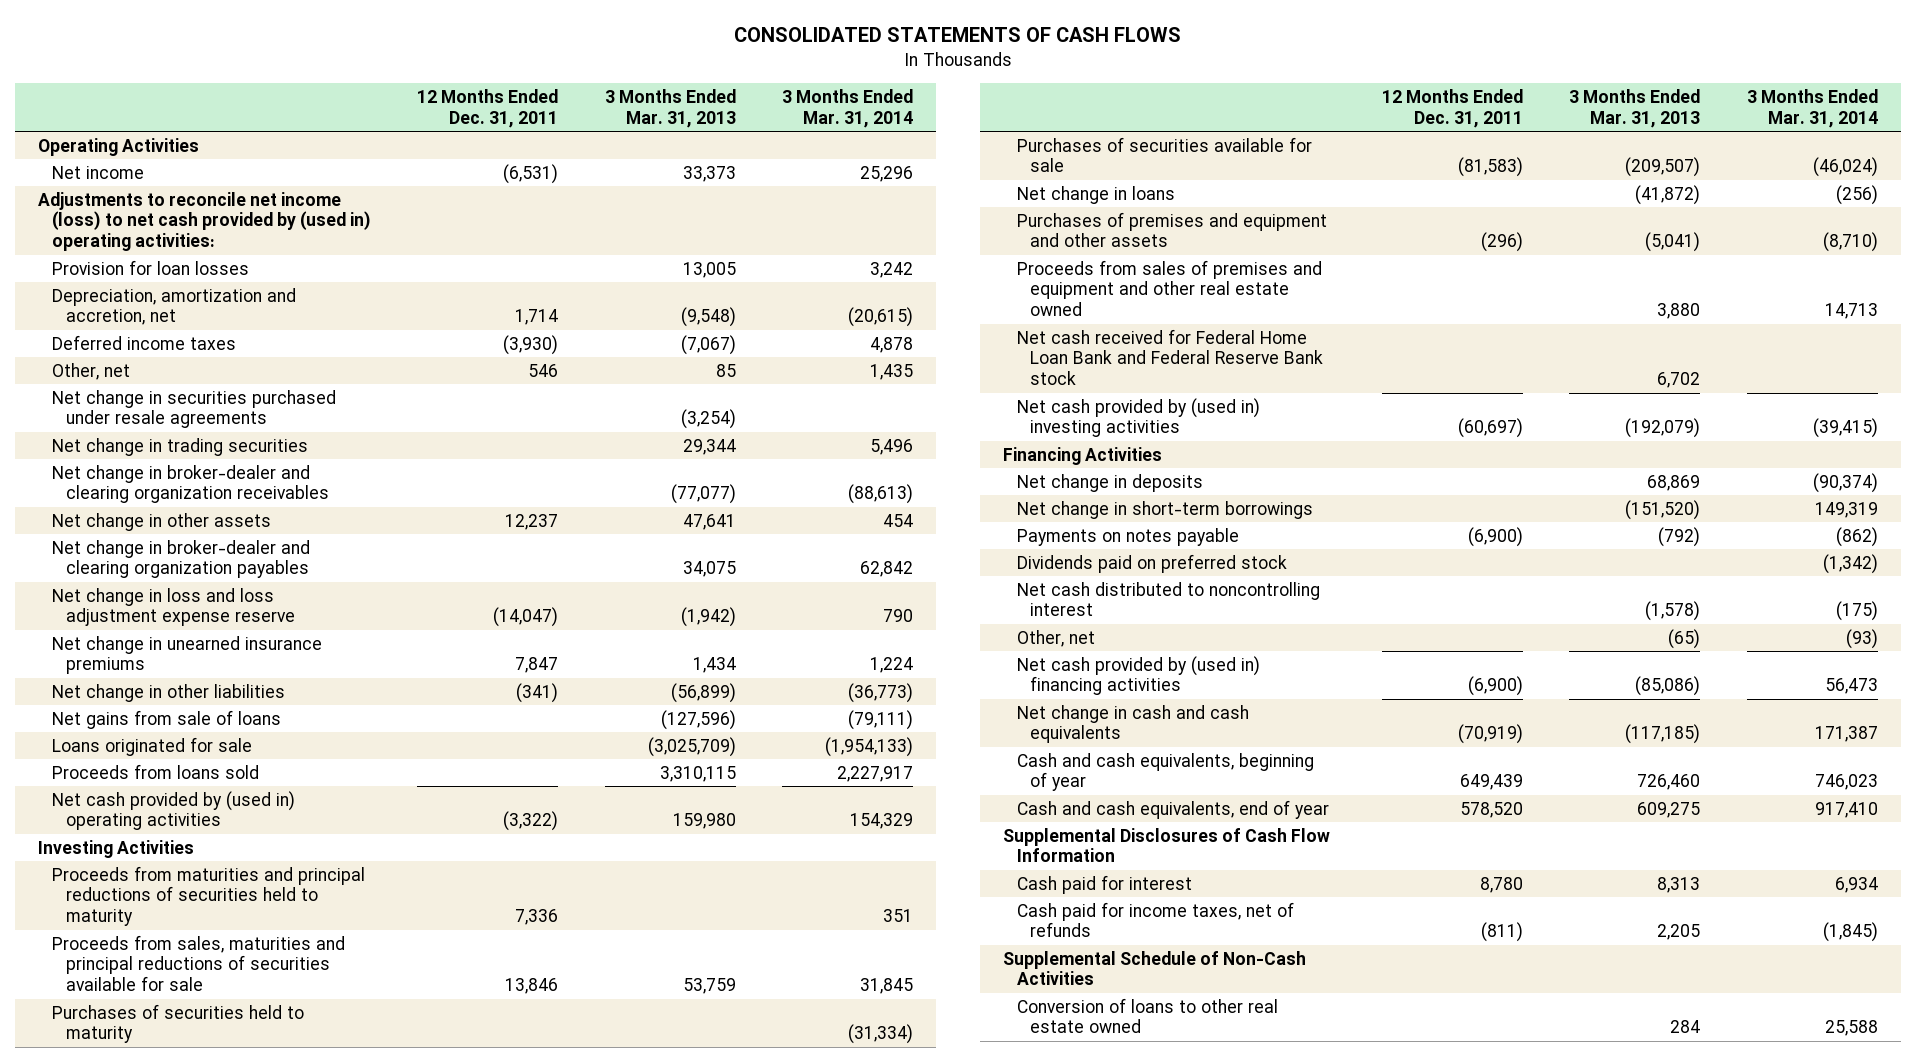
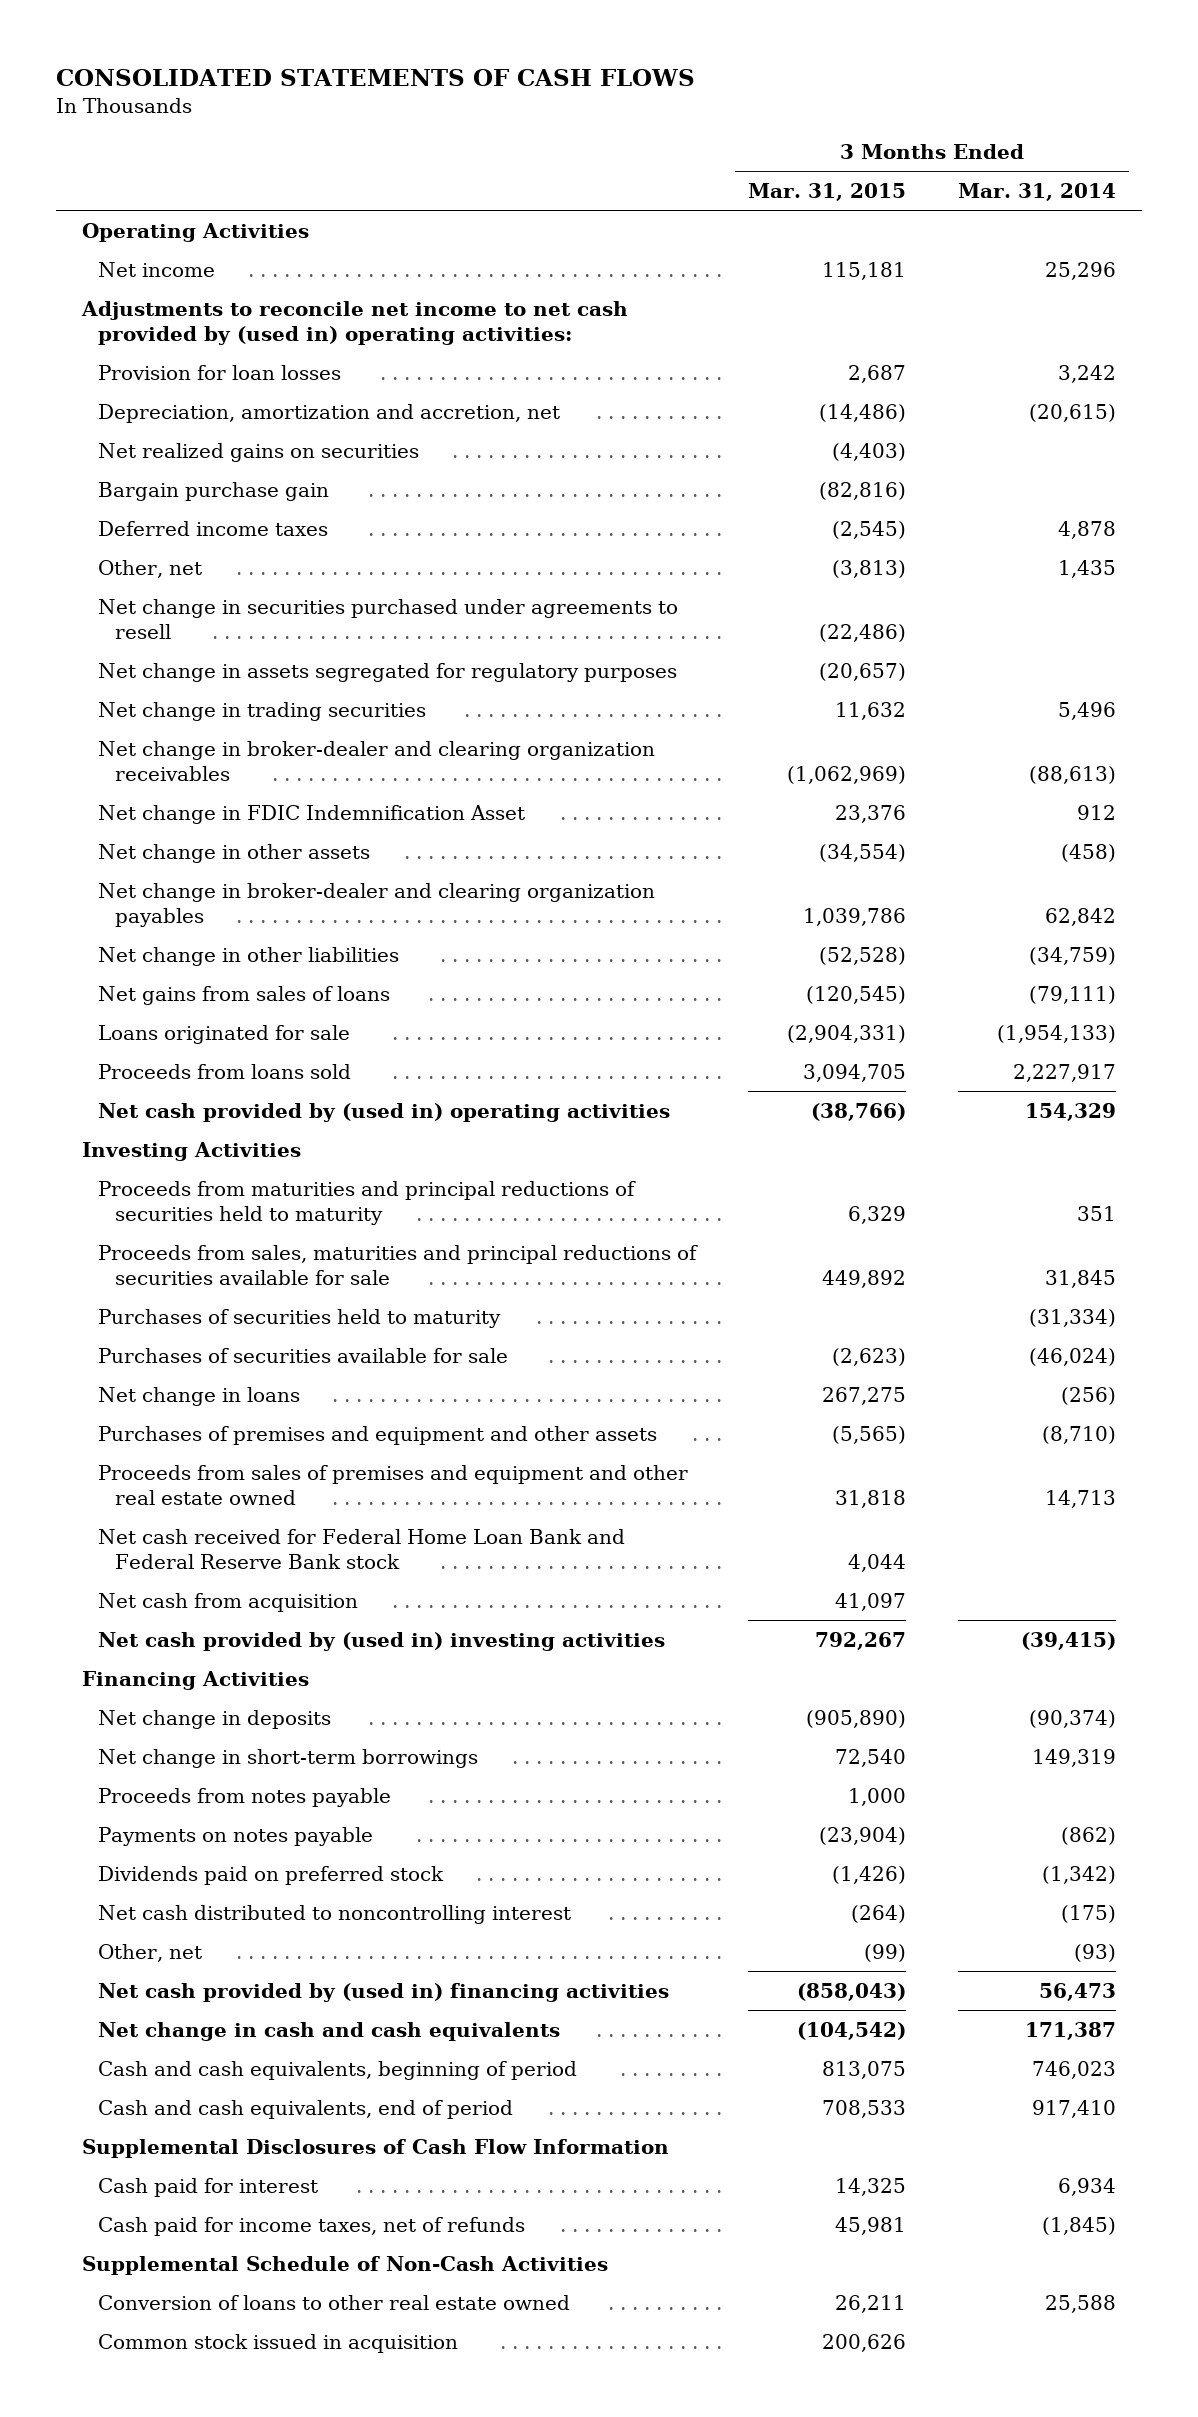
- | 12 Months Ended Dec. 31, 2011 | 3 Months Ended Mar. 31, 2013 | 3 Months Ended Mar. 31, 2014
+ | 3 Months Ended Mar. 31, 2015 | 3 Months Ended Mar. 31, 2014
- Adjustments to reconcile net income (loss) to net cash provided by (used in) operating activities:
+ Adjustments to reconcile net income to net cash provided by (used in) operating activities:
+ Net realized gains on securities | (4,403) |
+ Bargain purchase gain | (82,816) |
- Net change in securities purchased under resale agreements | | (3,254) |
+ Net change in securities purchased under agreements to resell | (22,486) |
+ Net change in assets segregated for regulatory purposes | (20,657) |
- Net change in other assets | 12,237 | 47,641 | 454
+ Net change in FDIC Indemnification Asset | 23,376 | 912
+ Net change in other assets | (34,554) | (458)
- Net change in loss and loss adjustment expense reserve | (14,047) | (1,942) | 790
- Net change in unearned insurance premiums | 7,847 | 1,434 | 1,224
- Net change in other liabilities | (341) | (56,899) | (36,773)
- Net gains from sale of loans | | (127,596) | (79,111)
+ Net change in other liabilities | (52,528) | (34,759)
+ Net gains from sales of loans | (120,545) | (79,111)
+ Net cash from acquisition | 41,097 |
+ Proceeds from notes payable | 1,000 |
- Cash and cash equivalents, beginning of year | 649,439 | 726,460 | 746,023
- Cash and cash equivalents, end of year | 578,520 | 609,275 | 917,410
+ Cash and cash equivalents, beginning of period | 813,075 | 746,023
+ Cash and cash equivalents, end of period | 708,533 | 917,410
+ Common stock issued in acquisition | 200,626 |

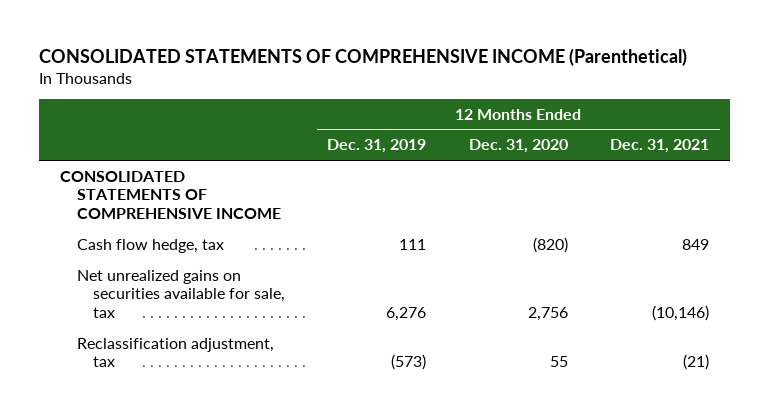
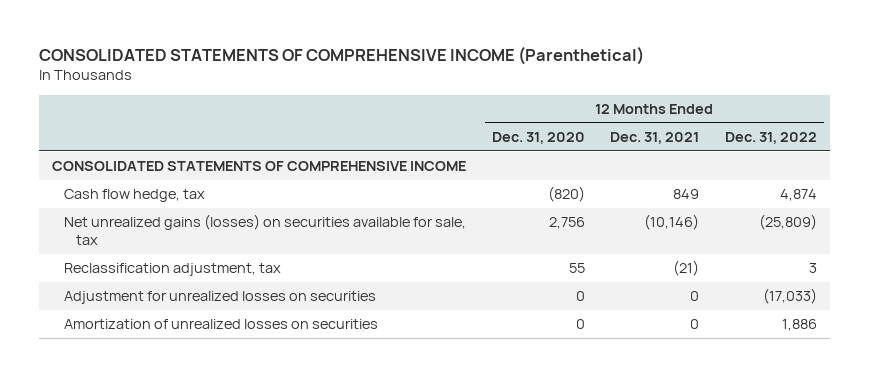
- | 12 Months Ended Dec. 31, 2019 | 12 Months Ended Dec. 31, 2020 | 12 Months Ended Dec. 31, 2021
+ | 12 Months Ended Dec. 31, 2020 | 12 Months Ended Dec. 31, 2021 | 12 Months Ended Dec. 31, 2022
- Net unrealized gains on securities available for sale, tax | 6,276 | 2,756 | (10,146)
+ Net unrealized gains (losses) on securities available for sale, tax | 2,756 | (10,146) | (25,809)
+ Adjustment for unrealized losses on securities | 0 | 0 | (17,033)
+ Amortization of unrealized losses on securities | 0 | 0 | 1,886

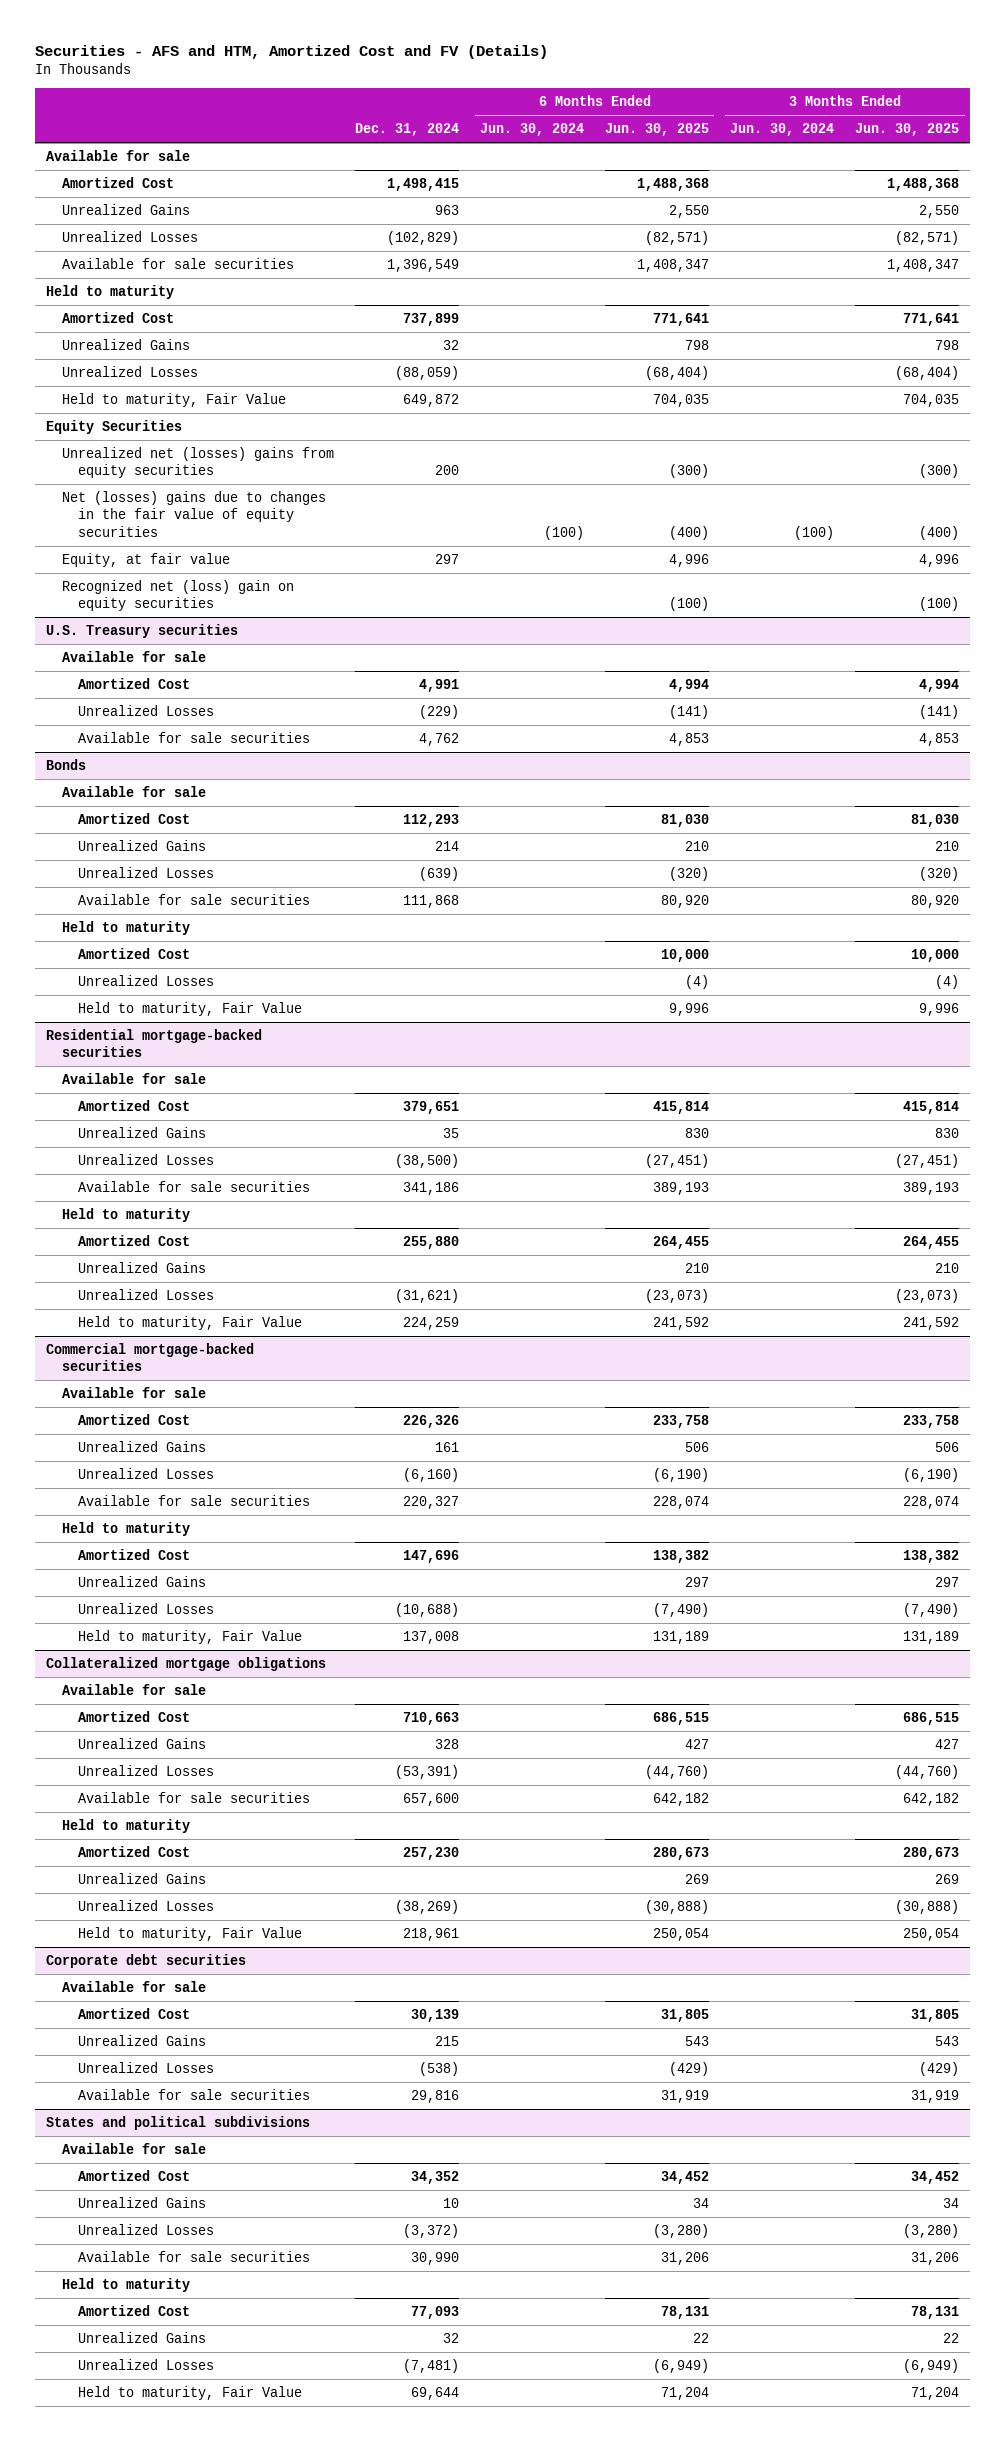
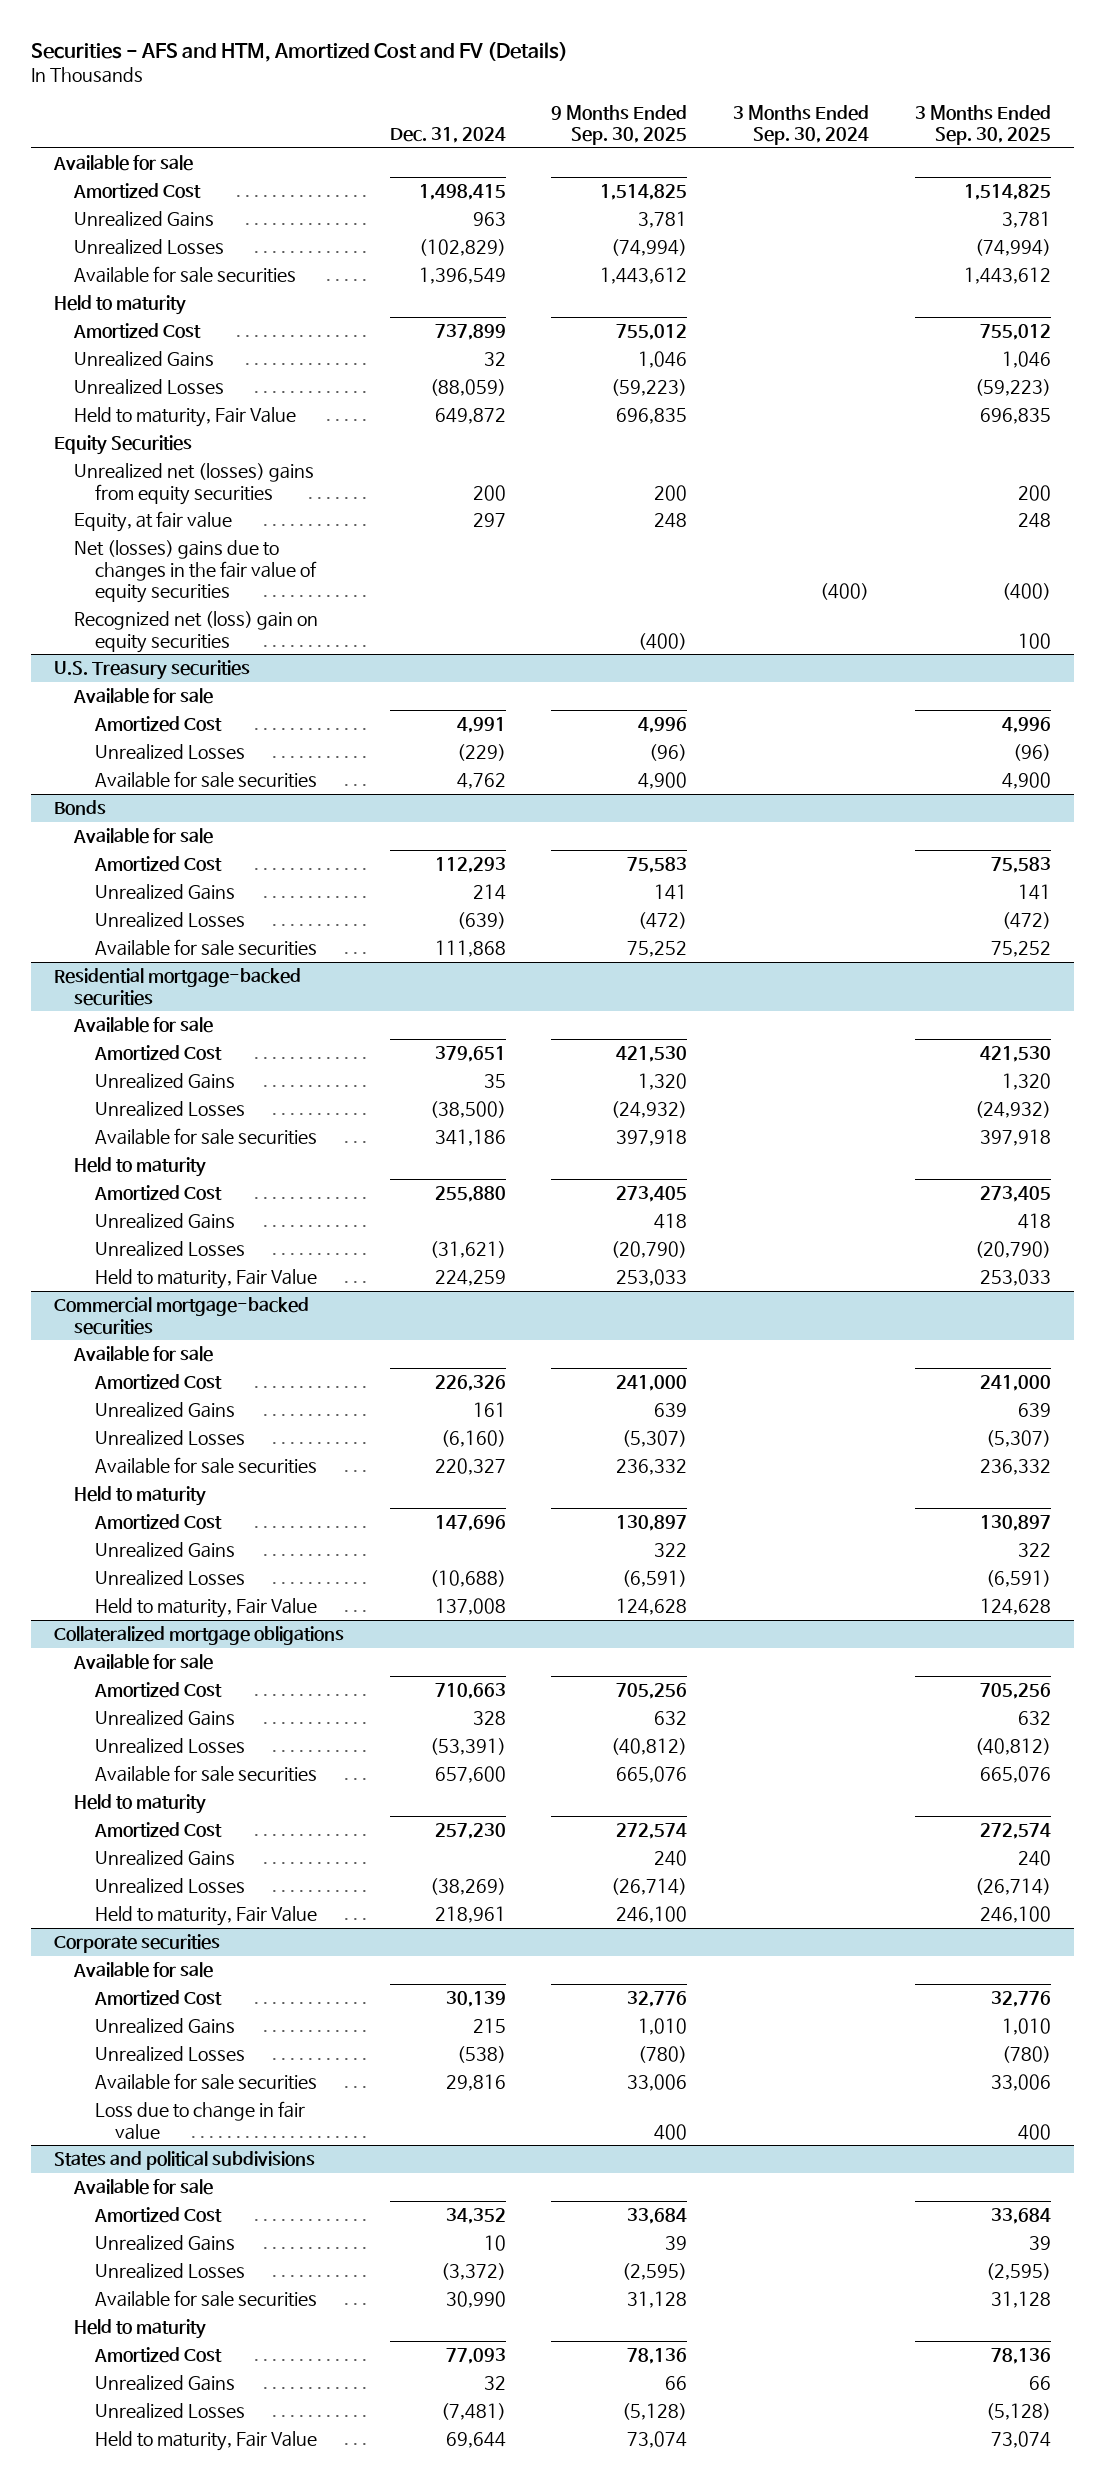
- | Dec. 31, 2024 | 6 Months Ended Jun. 30, 2024 | 6 Months Ended Jun. 30, 2025 | 3 Months Ended Jun. 30, 2024 | 3 Months Ended Jun. 30, 2025
+ | Dec. 31, 2024 | 9 Months Ended Sep. 30, 2025 | 3 Months Ended Sep. 30, 2024 | 3 Months Ended Sep. 30, 2025
moved down: Net (losses) gains due to changes in the fair value of equity securities | | | (400) | (400)
@ Bonds
- Held to maturity
- Amortized Cost | | | 10,000 | | 10,000
- Unrealized Losses | | | (4) | | (4)
- Held to maturity, Fair Value | | | 9,996 | | 9,996
- Corporate debt securities
+ Corporate securities
+ Loss due to change in fair value | | 400 | | 400

